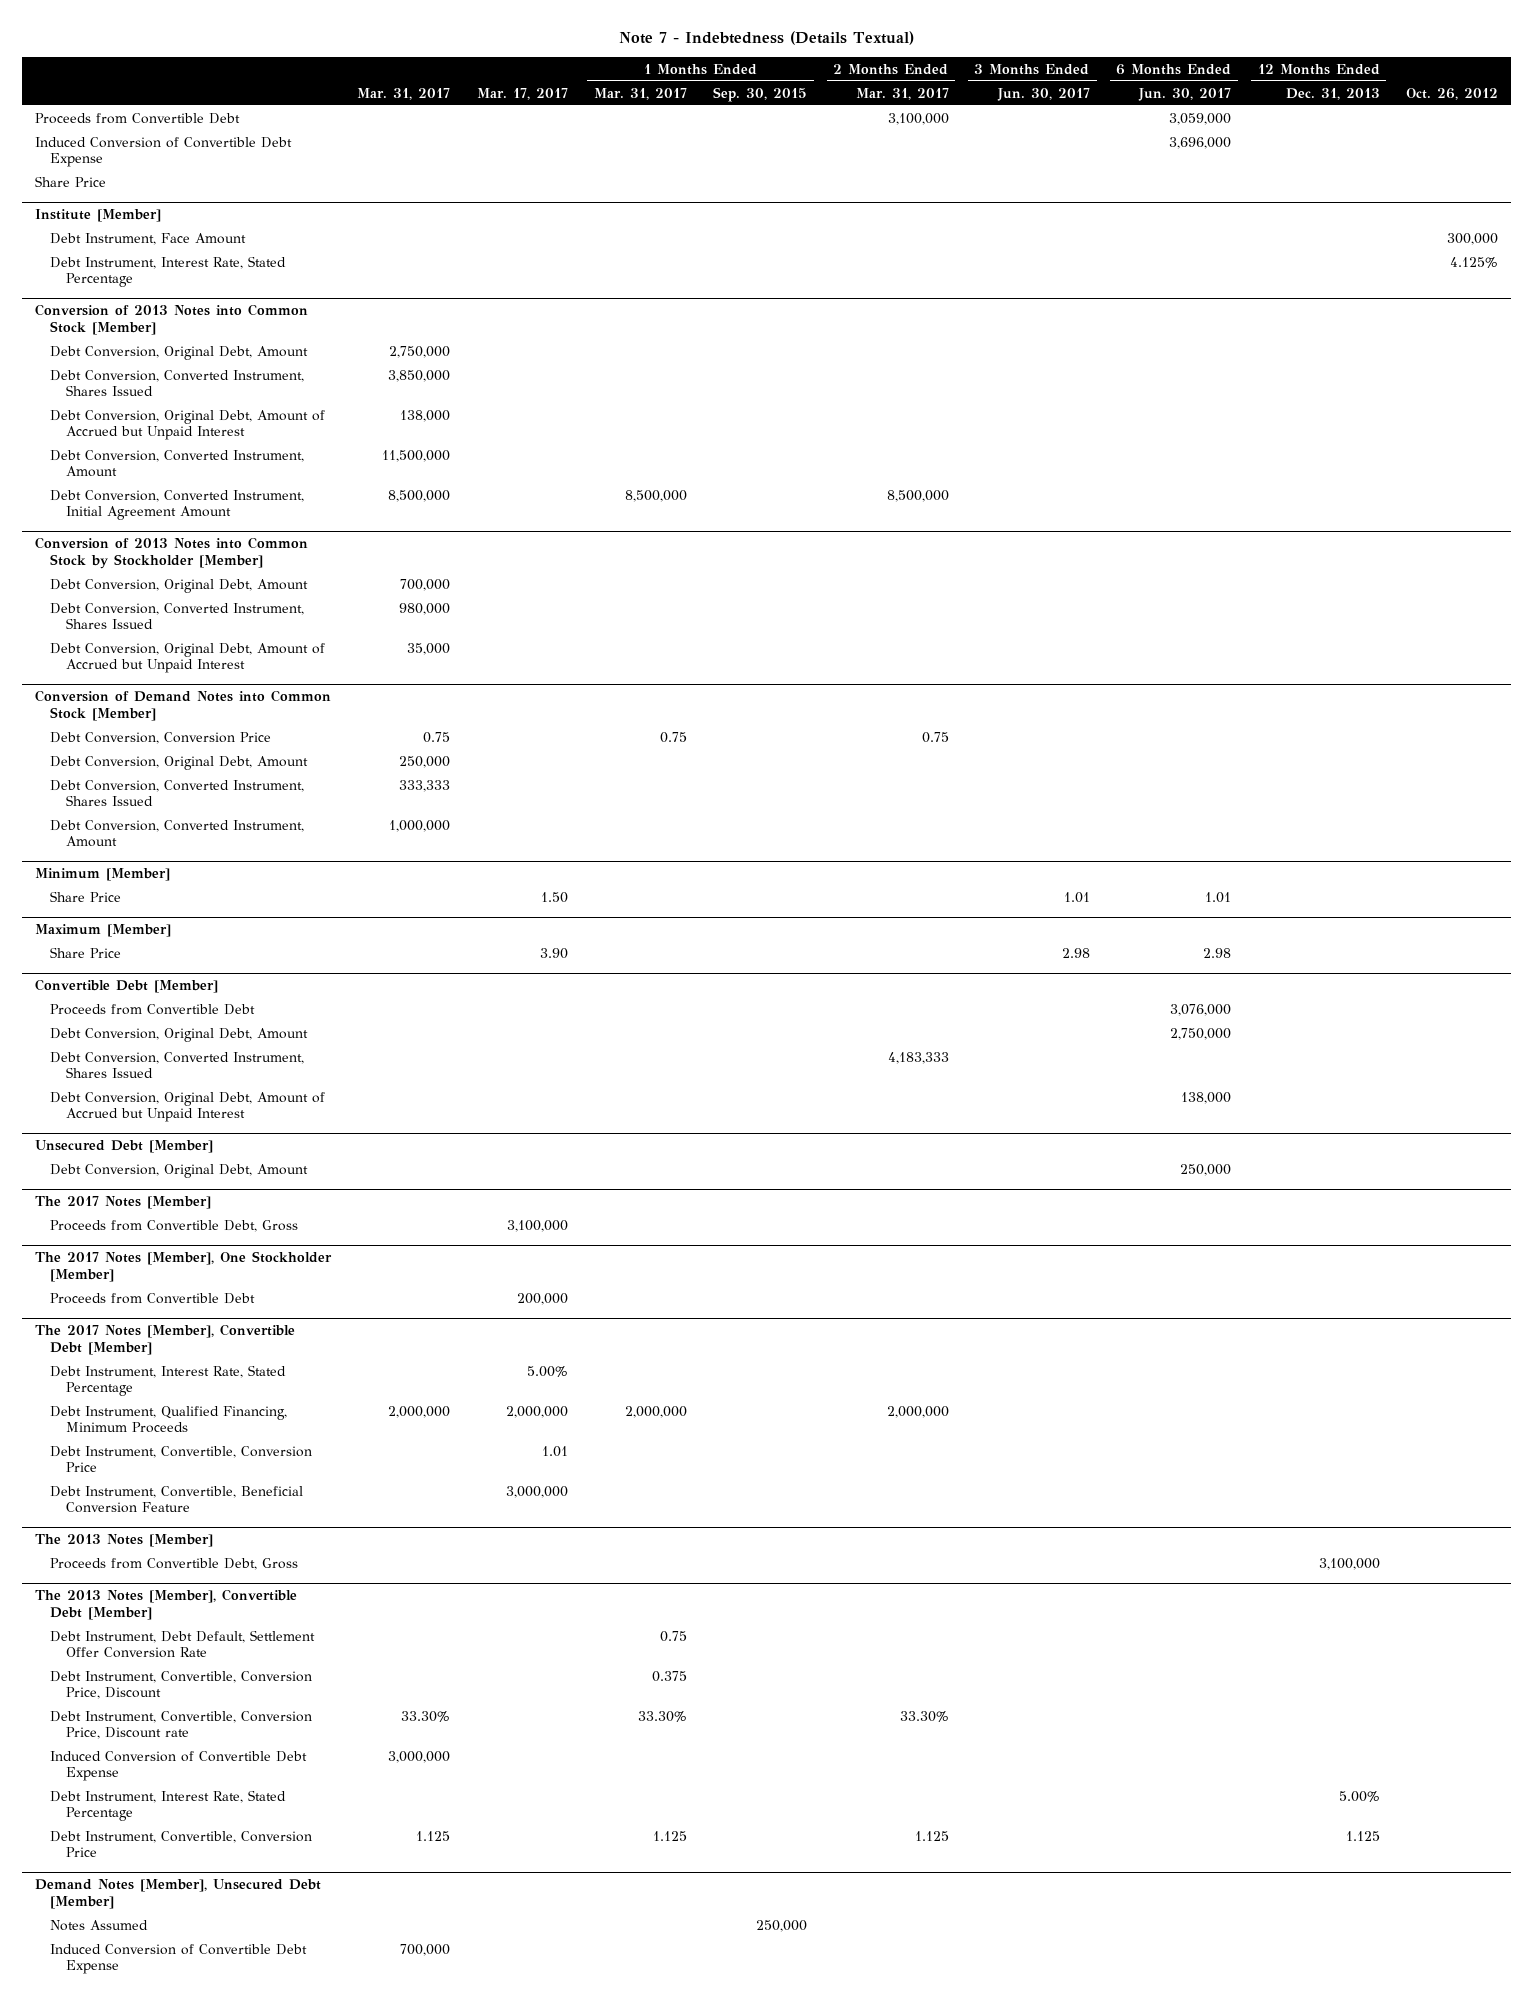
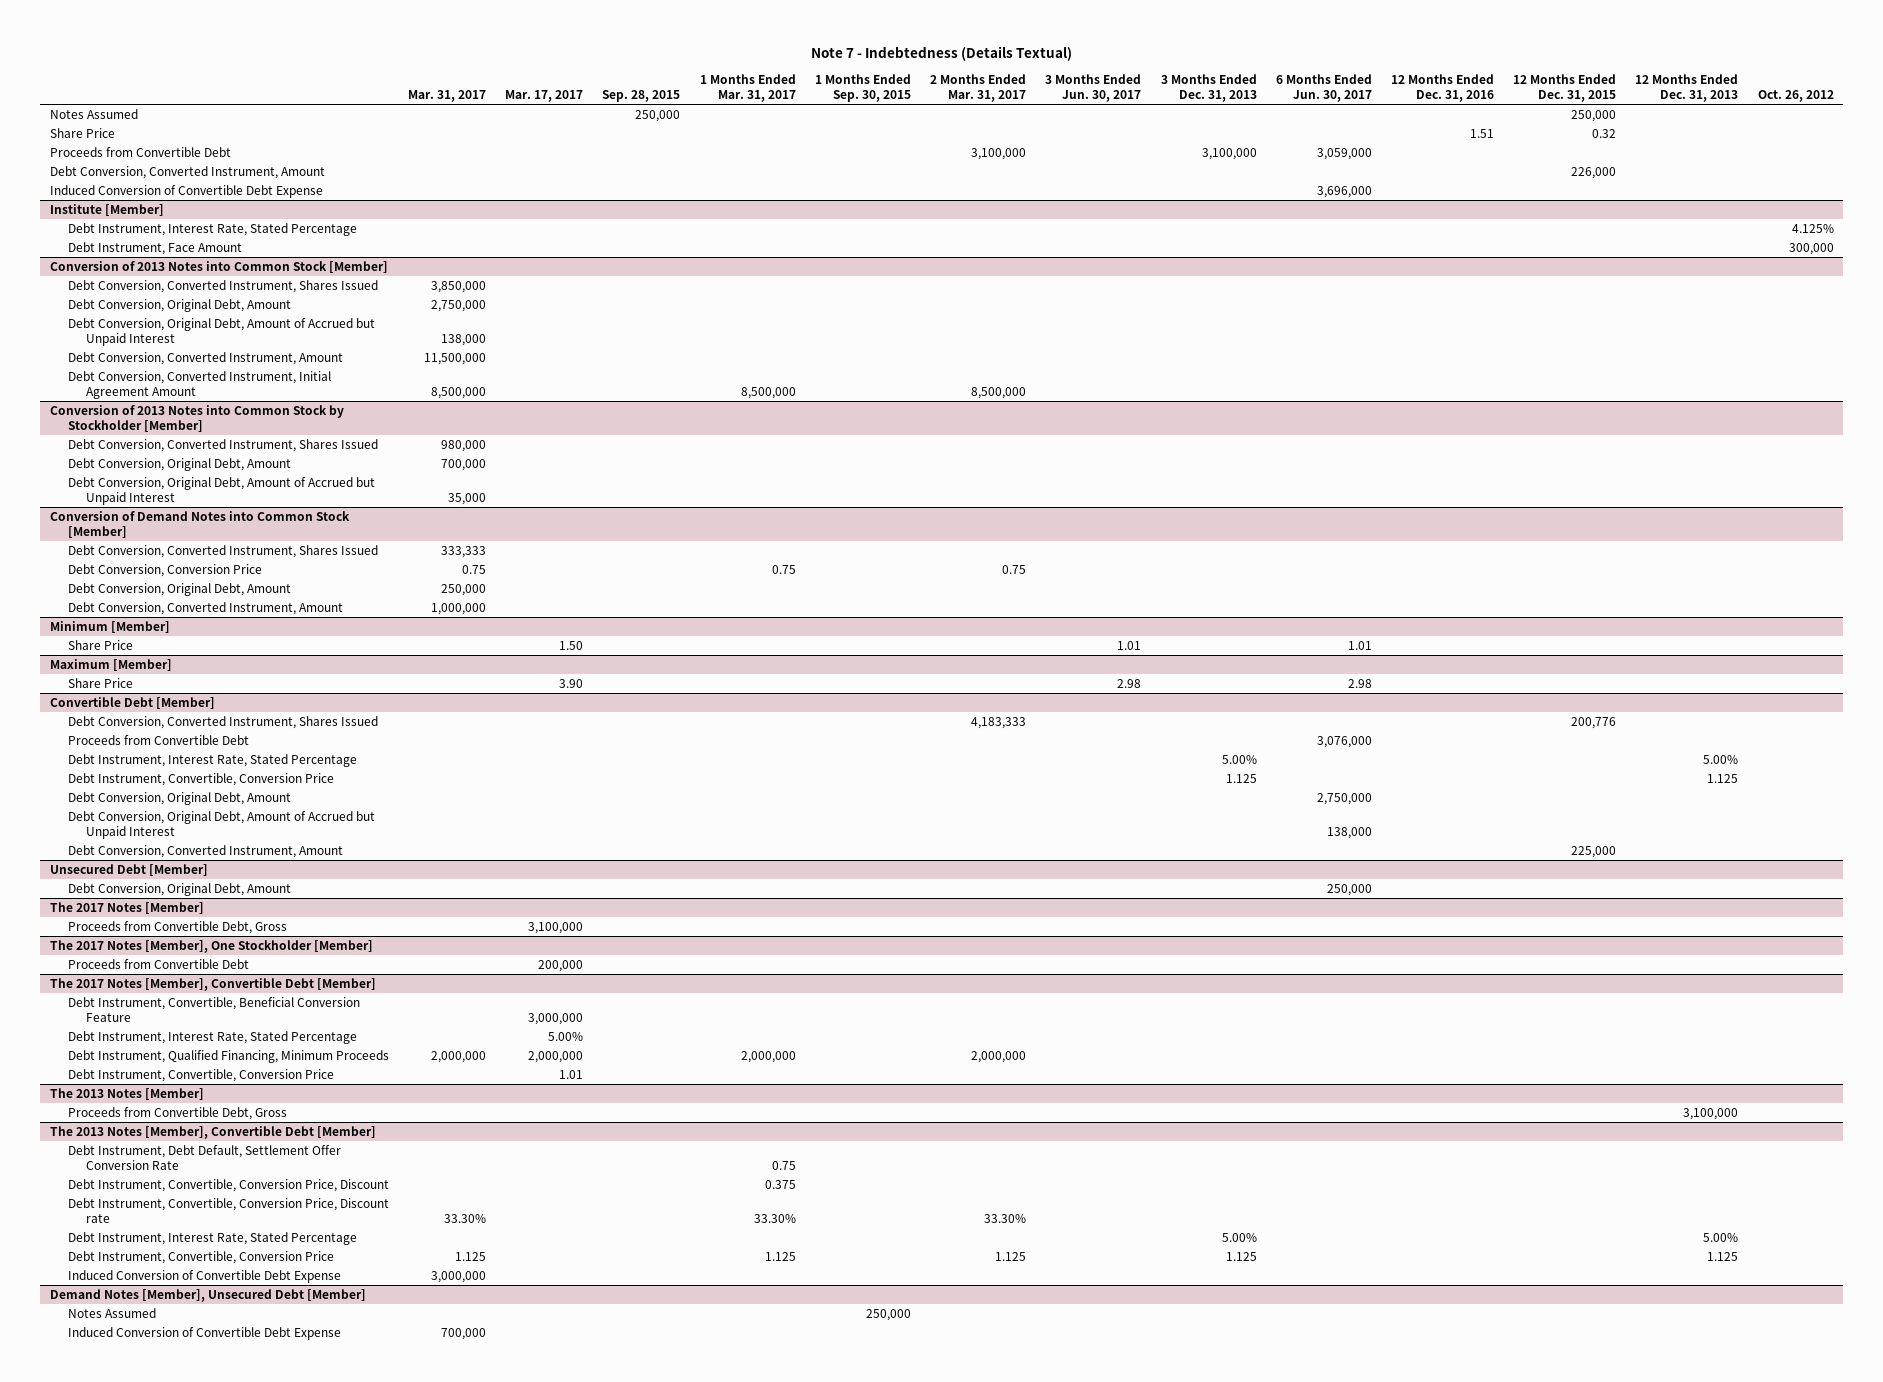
- | Mar. 31, 2017 | Mar. 17, 2017 | 1 Months Ended Mar. 31, 2017 | 1 Months Ended Sep. 30, 2015 | 2 Months Ended Mar. 31, 2017 | 3 Months Ended Jun. 30, 2017 | 6 Months Ended Jun. 30, 2017 | 12 Months Ended Dec. 31, 2013 | Oct. 26, 2012
+ | Mar. 31, 2017 | Mar. 17, 2017 | Sep. 28, 2015 | 1 Months Ended Mar. 31, 2017 | 1 Months Ended Sep. 30, 2015 | 2 Months Ended Mar. 31, 2017 | 3 Months Ended Jun. 30, 2017 | 3 Months Ended Dec. 31, 2013 | 6 Months Ended Jun. 30, 2017 | 12 Months Ended Dec. 31, 2016 | 12 Months Ended Dec. 31, 2015 | 12 Months Ended Dec. 31, 2013 | Oct. 26, 2012
+ Notes Assumed | | | 250,000 | | | | | | | | 250,000 | |
moved up: Share Price | | | | | | | | | | 1.51 | 0.32 | |
+ Debt Conversion, Converted Instrument, Amount | | | | | | | | | | | 226,000 | |
@ Institute [Member]
moved down: Debt Instrument, Face Amount | | | | | | | | | | | | | 300,000
@ Conversion of 2013 Notes into Common Stock [Member]
moved down: Debt Conversion, Original Debt, Amount | 2,750,000 | | | | | | | | | | | |
@ Conversion of 2013 Notes into Common Stock by Stockholder [Member]
moved down: Debt Conversion, Original Debt, Amount | 700,000 | | | | | | | | | | | |
@ Conversion of Demand Notes into Common Stock [Member]
moved up: Debt Conversion, Converted Instrument, Shares Issued | 333,333 | | | | | | | | | | | |
@ Convertible Debt [Member]
moved up: Debt Conversion, Converted Instrument, Shares Issued | | | | | | 4,183,333 | | | | | 200,776 | |
+ Debt Instrument, Interest Rate, Stated Percentage | | | | | | | | 5.00% | | | | 5.00% |
+ Debt Instrument, Convertible, Conversion Price | | | | | | | | 1.125 | | | | 1.125 |
+ Debt Conversion, Converted Instrument, Amount | | | | | | | | | | | 225,000 | |
@ The 2017 Notes [Member], Convertible Debt [Member]
moved up: Debt Instrument, Convertible, Beneficial Conversion Feature | | 3,000,000 | | | | | | | | | | |
@ The 2013 Notes [Member], Convertible Debt [Member]
moved down: Induced Conversion of Convertible Debt Expense | 3,000,000 | | | | | | | | | | | |

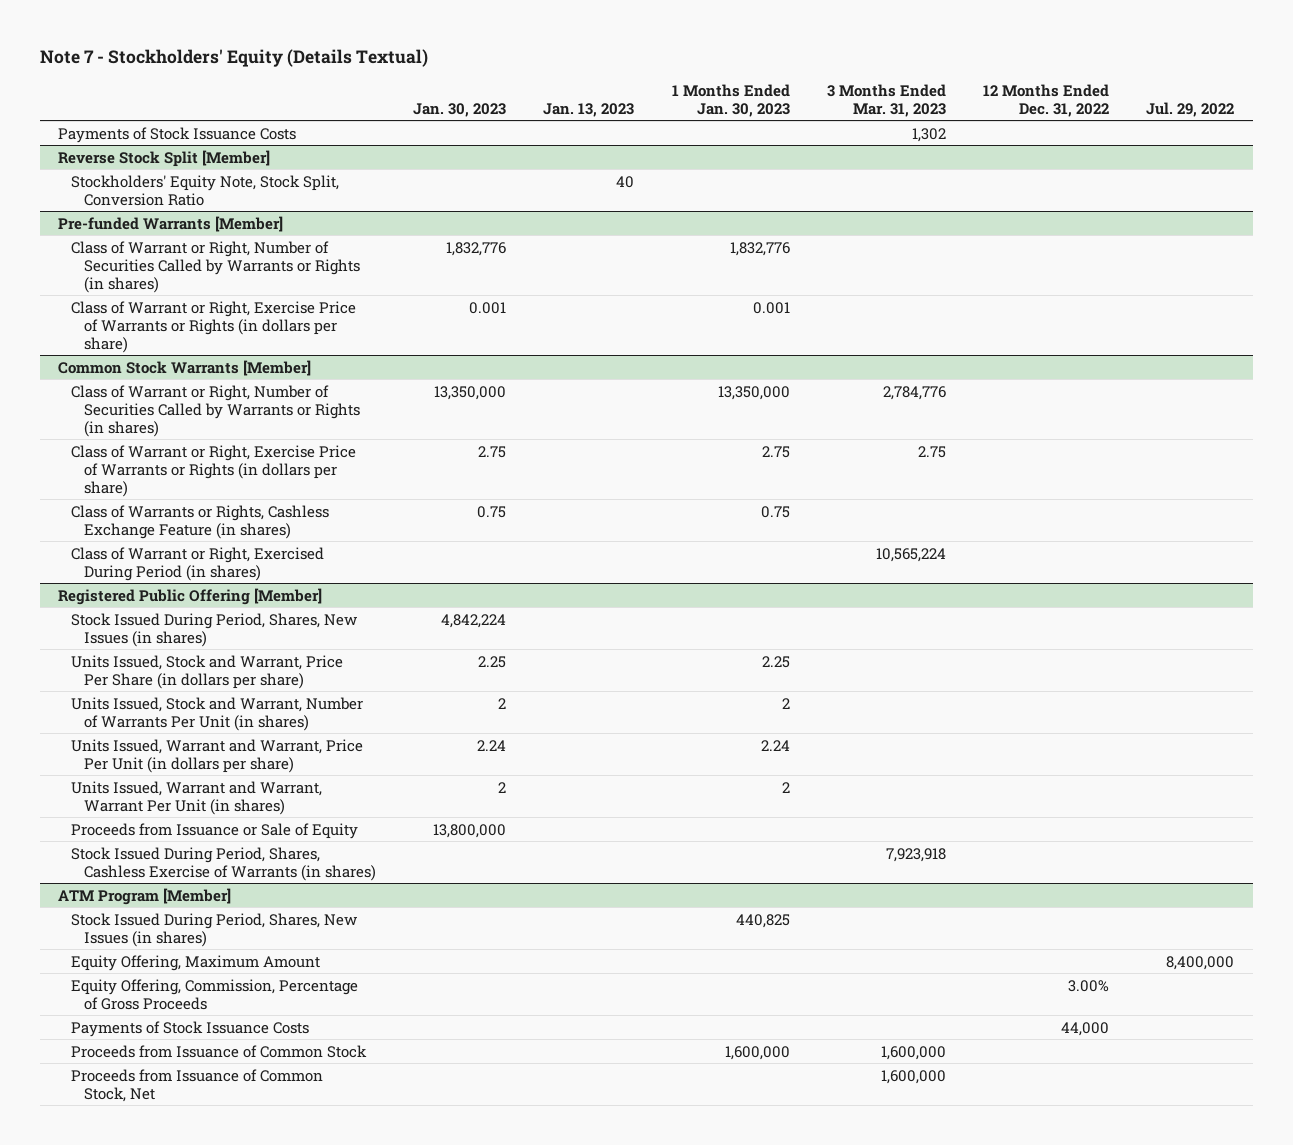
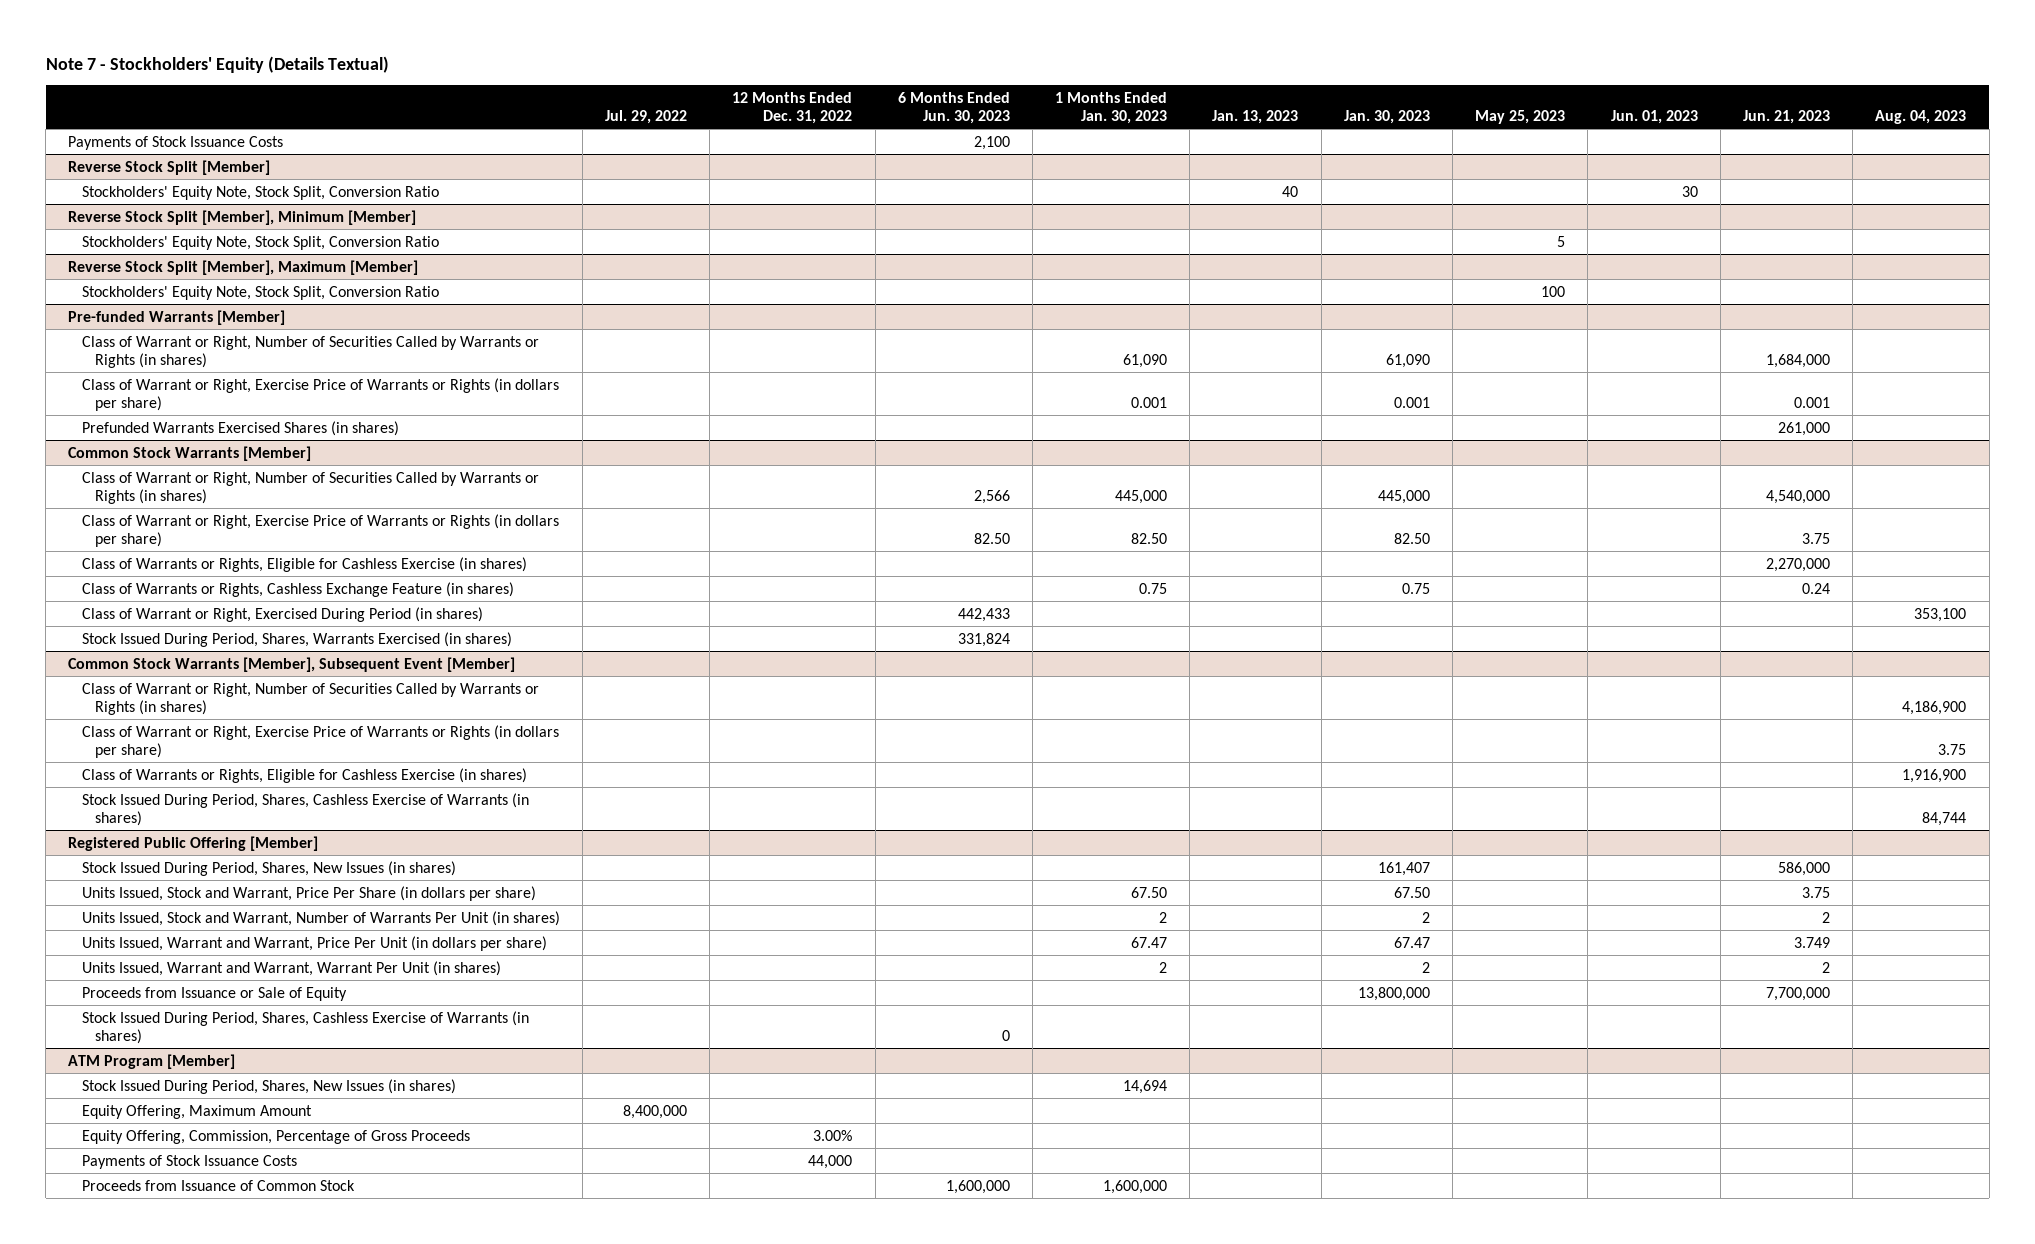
- | Jan. 30, 2023 | Jan. 13, 2023 | 1 Months Ended Jan. 30, 2023 | 3 Months Ended Mar. 31, 2023 | 12 Months Ended Dec. 31, 2022 | Jul. 29, 2022
+ | Jul. 29, 2022 | 12 Months Ended Dec. 31, 2022 | 6 Months Ended Jun. 30, 2023 | 1 Months Ended Jan. 30, 2023 | Jan. 13, 2023 | Jan. 30, 2023 | May 25, 2023 | Jun. 01, 2023 | Jun. 21, 2023 | Aug. 04, 2023
+ Reverse Stock Split [Member], Minimum [Member]
+ Stockholders' Equity Note, Stock Split, Conversion Ratio | | | | | | | 5 | | |
+ Reverse Stock Split [Member], Maximum [Member]
+ Stockholders' Equity Note, Stock Split, Conversion Ratio | | | | | | | 100 | | |
@ Pre-funded Warrants [Member]
- Class of Warrant or Right, Number of Securities Called by Warrants or Rights (in shares) | 1,832,776 | | 1,832,776 | | |
+ Class of Warrant or Right, Number of Securities Called by Warrants or Rights (in shares) | | | | 61,090 | | 61,090 | | | 1,684,000 |
+ Prefunded Warrants Exercised Shares (in shares) | | | | | | | | | 261,000 |
@ Common Stock Warrants [Member]
- Class of Warrant or Right, Number of Securities Called by Warrants or Rights (in shares) | 13,350,000 | | 13,350,000 | 2,784,776 | |
- Class of Warrant or Right, Exercise Price of Warrants or Rights (in dollars per share) | 2.75 | | 2.75 | 2.75 | |
+ Class of Warrant or Right, Number of Securities Called by Warrants or Rights (in shares) | | | 2,566 | 445,000 | | 445,000 | | | 4,540,000 |
+ Class of Warrant or Right, Exercise Price of Warrants or Rights (in dollars per share) | | | 82.50 | 82.50 | | 82.50 | | | 3.75 |
+ Class of Warrants or Rights, Eligible for Cashless Exercise (in shares) | | | | | | | | | 2,270,000 |
+ Stock Issued During Period, Shares, Warrants Exercised (in shares) | | | 331,824 | | | | | | |
+ Common Stock Warrants [Member], Subsequent Event [Member]
+ Class of Warrant or Right, Number of Securities Called by Warrants or Rights (in shares) | | | | | | | | | | 4,186,900
+ Class of Warrant or Right, Exercise Price of Warrants or Rights (in dollars per share) | | | | | | | | | | 3.75
+ Class of Warrants or Rights, Eligible for Cashless Exercise (in shares) | | | | | | | | | | 1,916,900
+ Stock Issued During Period, Shares, Cashless Exercise of Warrants (in shares) | | | | | | | | | | 84,744
@ Registered Public Offering [Member]
- Stock Issued During Period, Shares, New Issues (in shares) | 4,842,224 | | | | |
- Units Issued, Stock and Warrant, Price Per Share (in dollars per share) | 2.25 | | 2.25 | | |
+ Stock Issued During Period, Shares, New Issues (in shares) | | | | | | 161,407 | | | 586,000 |
+ Units Issued, Stock and Warrant, Price Per Share (in dollars per share) | | | | 67.50 | | 67.50 | | | 3.75 |
- Units Issued, Warrant and Warrant, Price Per Unit (in dollars per share) | 2.24 | | 2.24 | | |
+ Units Issued, Warrant and Warrant, Price Per Unit (in dollars per share) | | | | 67.47 | | 67.47 | | | 3.749 |
@ ATM Program [Member]
- Stock Issued During Period, Shares, New Issues (in shares) | | | 440,825 | | |
+ Stock Issued During Period, Shares, New Issues (in shares) | | | | 14,694 | | | | | |
- Proceeds from Issuance of Common Stock, Net | | | | 1,600,000 | |

